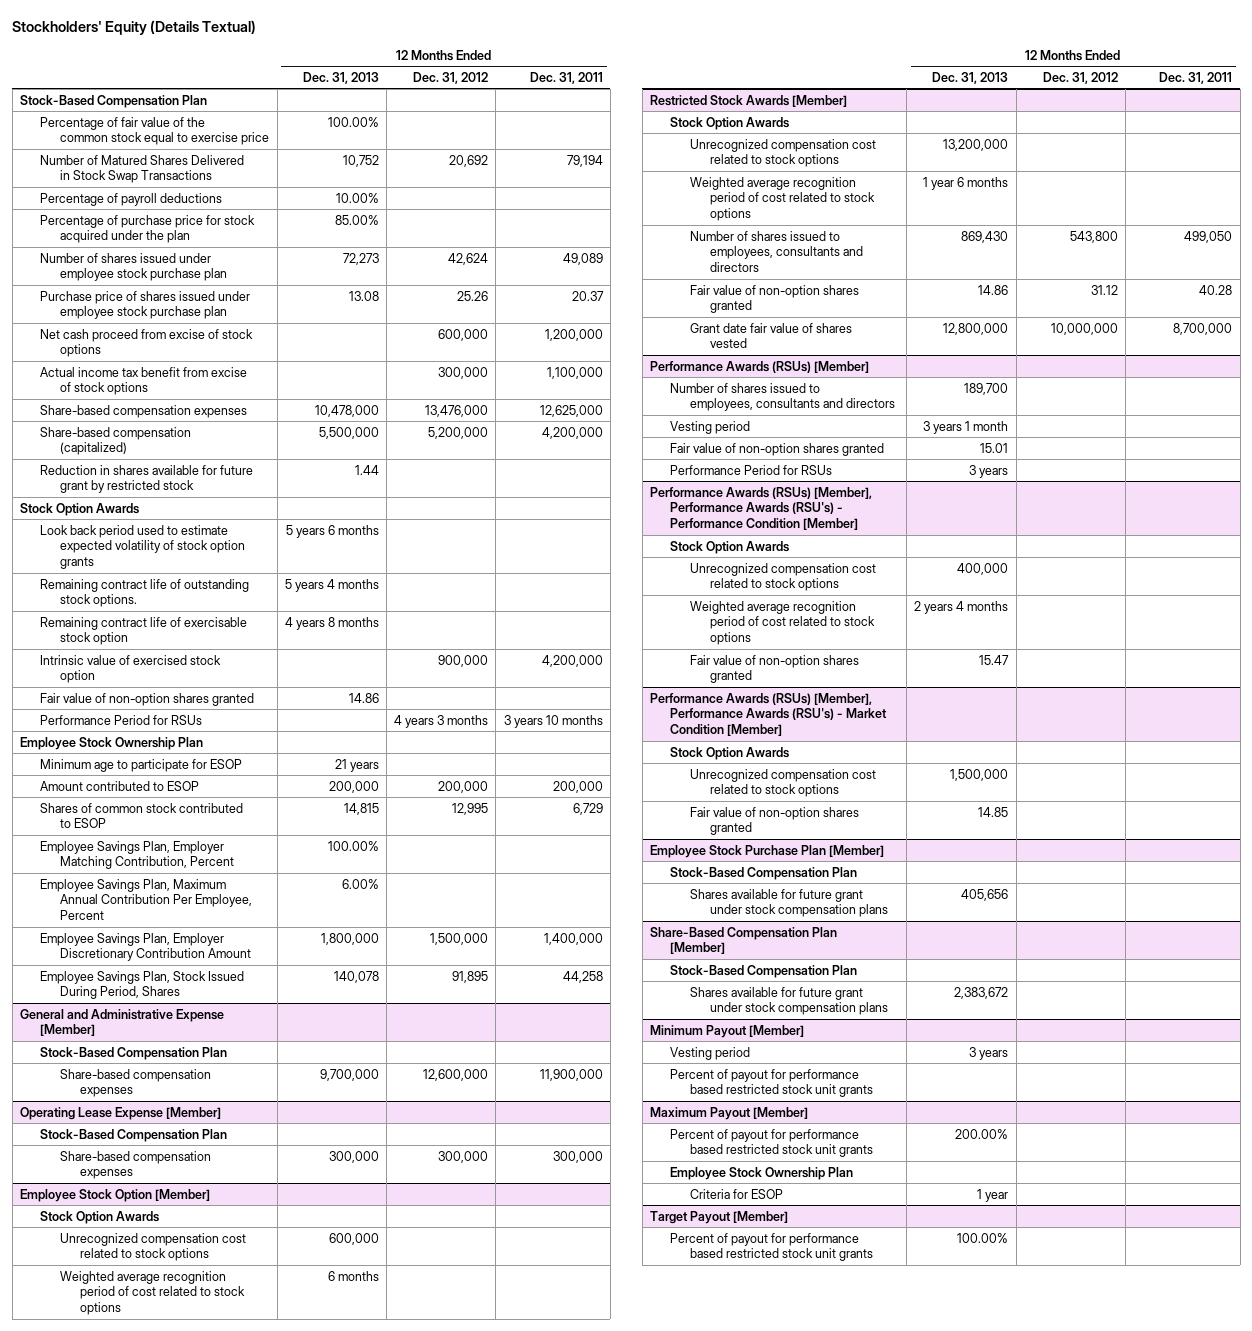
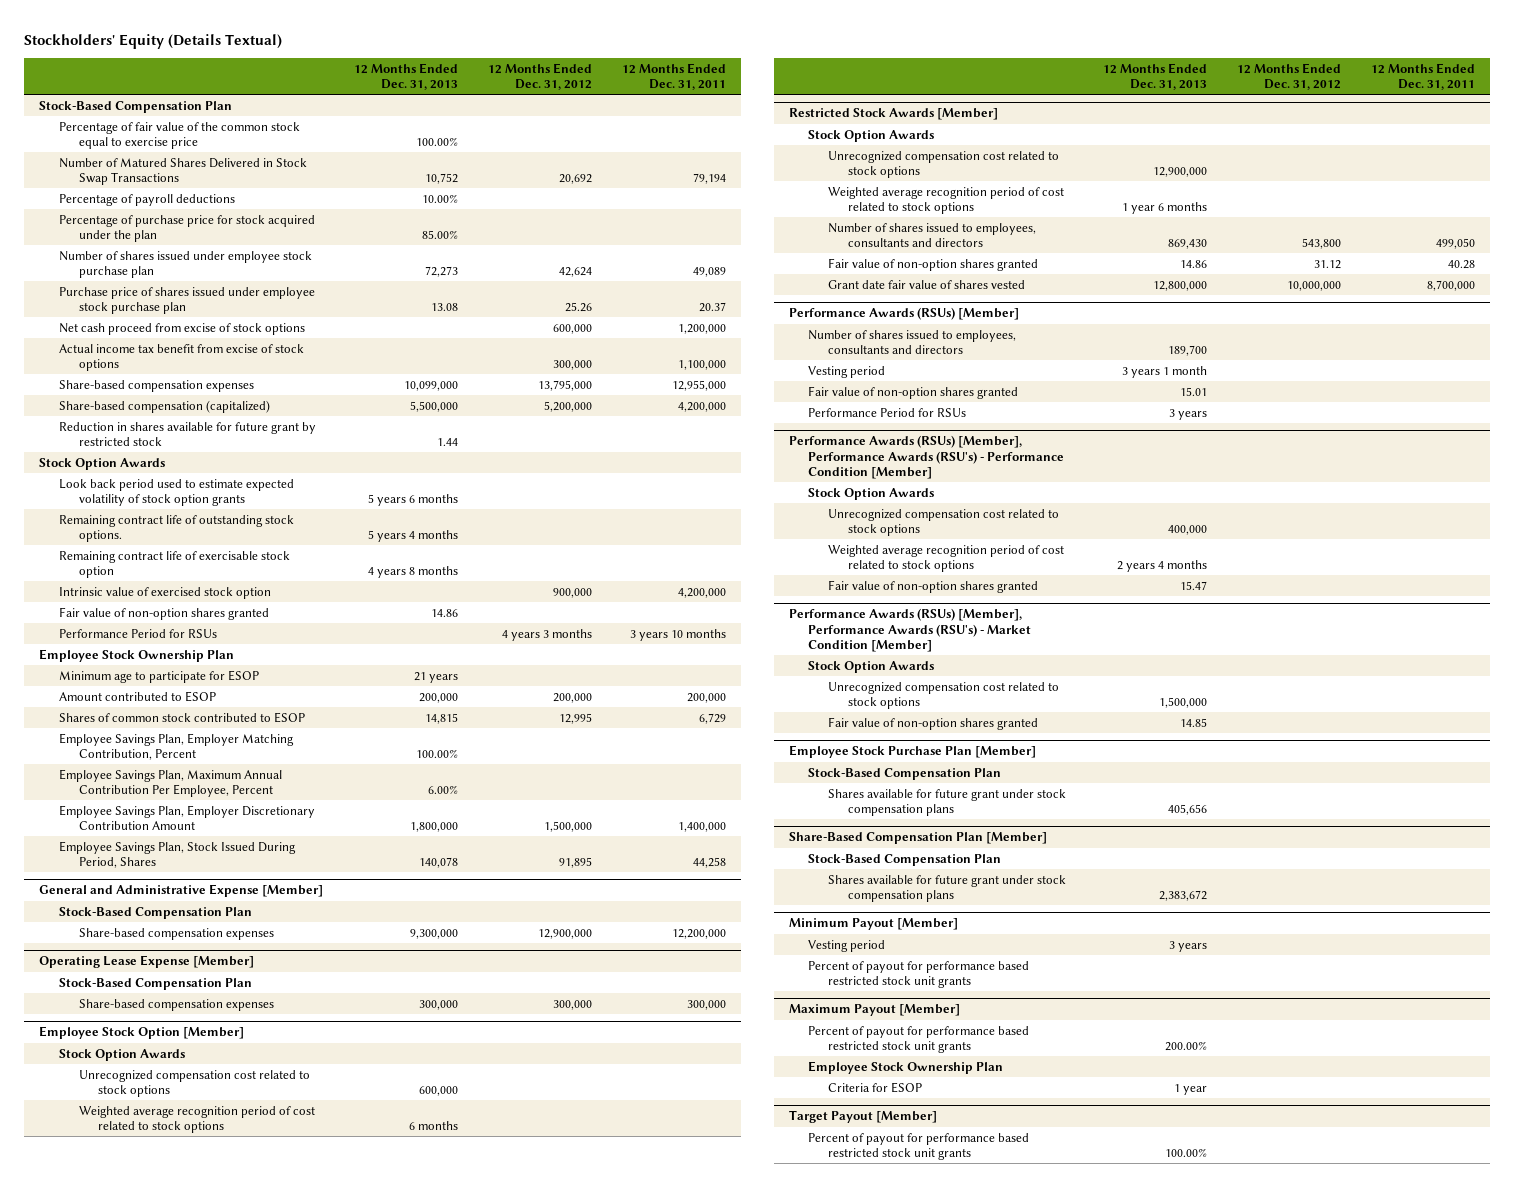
- Share-based compensation expenses | 10,478,000 | 13,476,000 | 12,625,000
+ Share-based compensation expenses | 10,099,000 | 13,795,000 | 12,955,000
@ General and Administrative Expense [Member]
- Share-based compensation expenses | 9,700,000 | 12,600,000 | 11,900,000
+ Share-based compensation expenses | 9,300,000 | 12,900,000 | 12,200,000
@ Restricted Stock Awards [Member]
- Unrecognized compensation cost related to stock options | 13,200,000 | |
+ Unrecognized compensation cost related to stock options | 12,900,000 | |

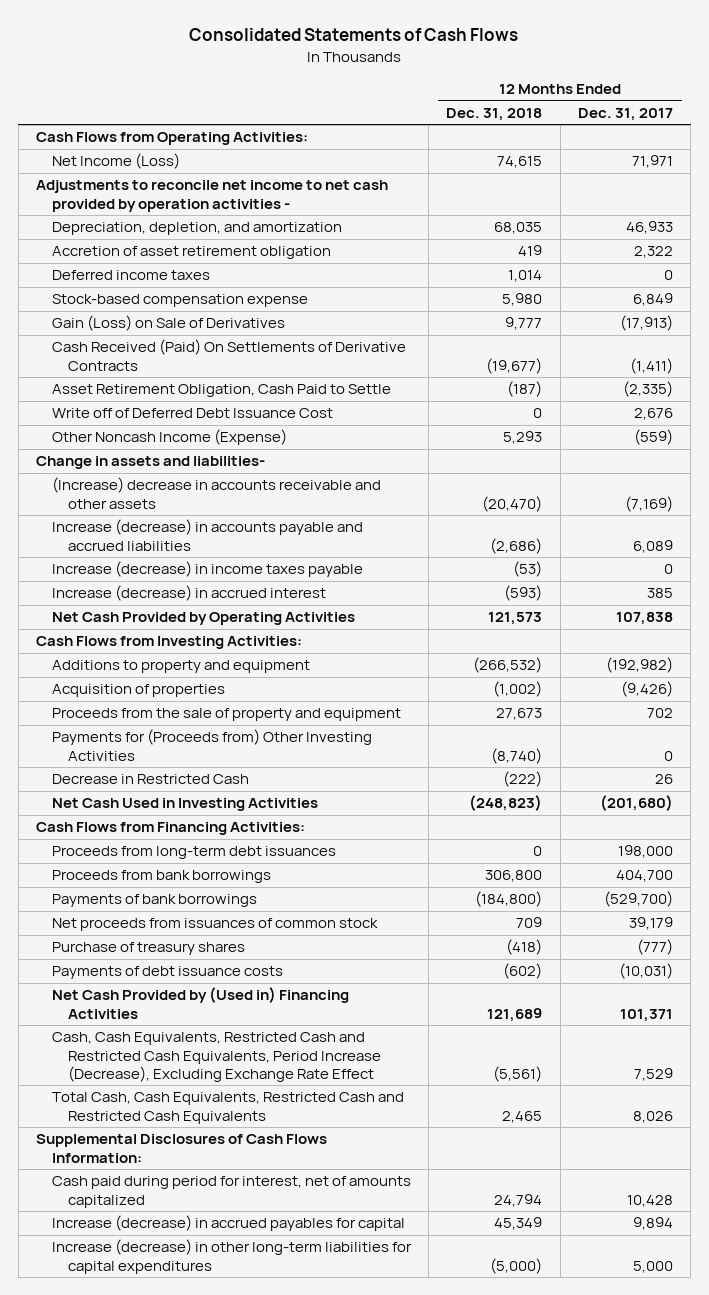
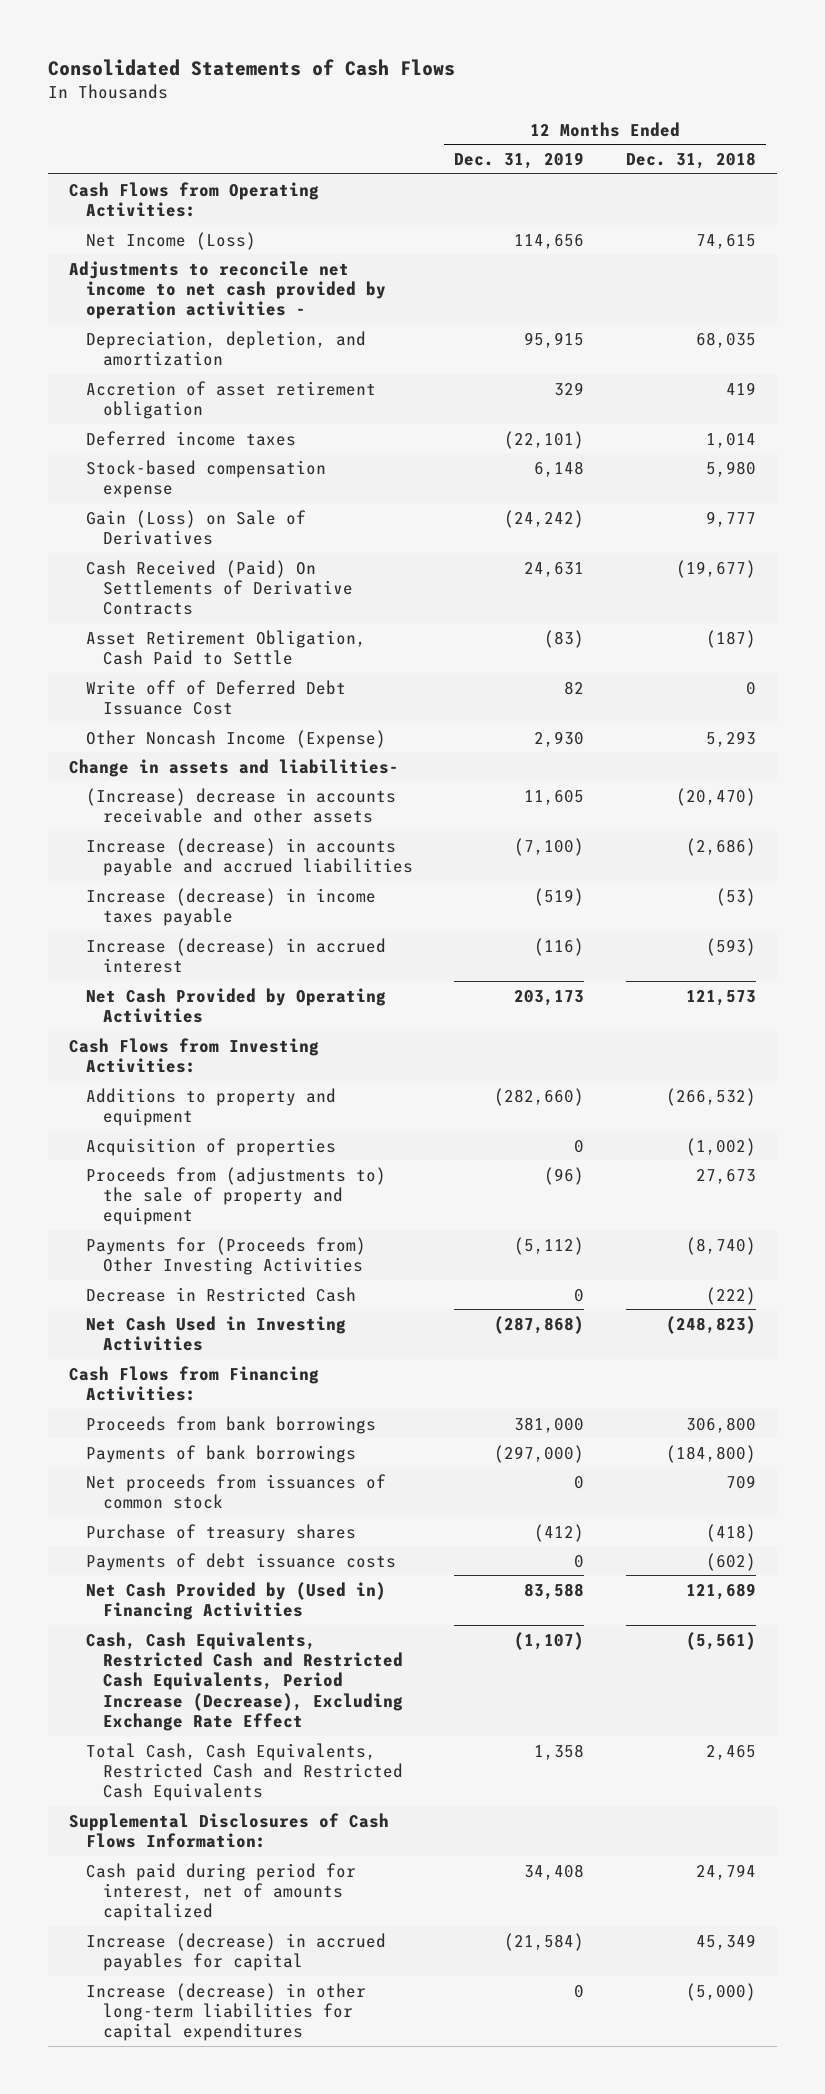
- | 12 Months Ended Dec. 31, 2018 | 12 Months Ended Dec. 31, 2017
+ | 12 Months Ended Dec. 31, 2019 | 12 Months Ended Dec. 31, 2018
- Proceeds from the sale of property and equipment | 27,673 | 702
+ Proceeds from (adjustments to) the sale of property and equipment | (96) | 27,673
- Proceeds from long-term debt issuances | 0 | 198,000

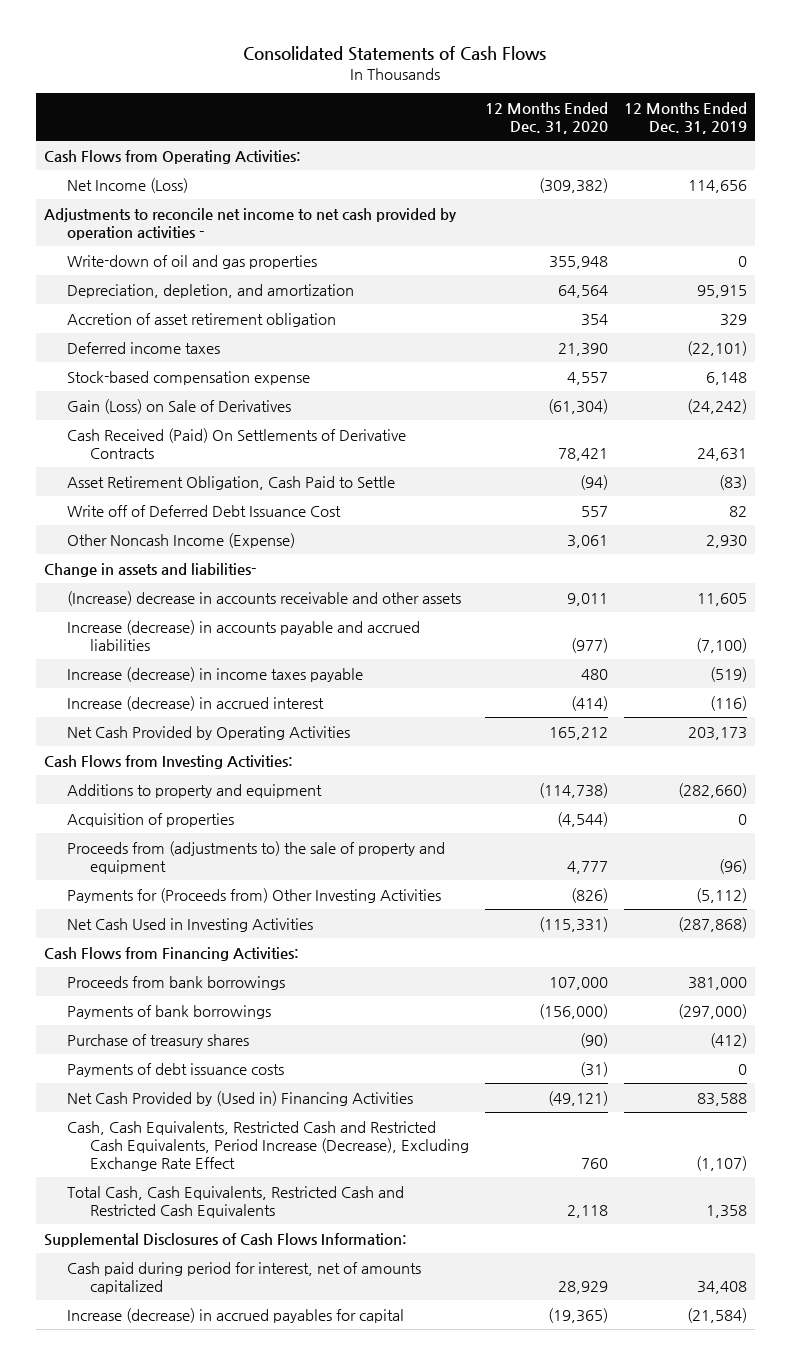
- | 12 Months Ended Dec. 31, 2019 | 12 Months Ended Dec. 31, 2018
+ | 12 Months Ended Dec. 31, 2020 | 12 Months Ended Dec. 31, 2019
+ Write-down of oil and gas properties | 355,948 | 0
- Decrease in Restricted Cash | 0 | (222)
- Net proceeds from issuances of common stock | 0 | 709
- Increase (decrease) in other long-term liabilities for capital expenditures | 0 | (5,000)

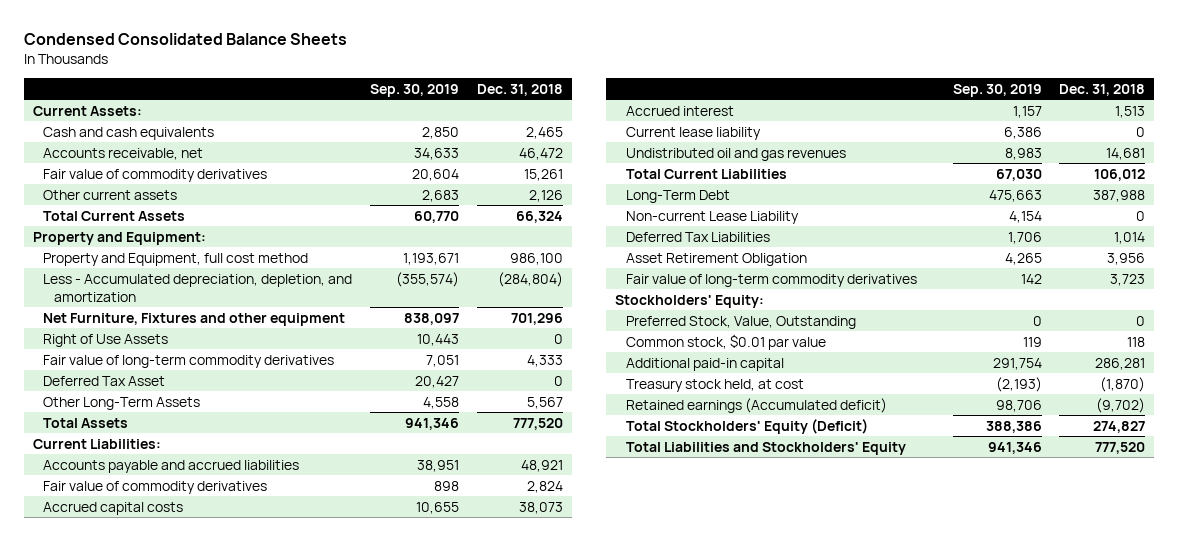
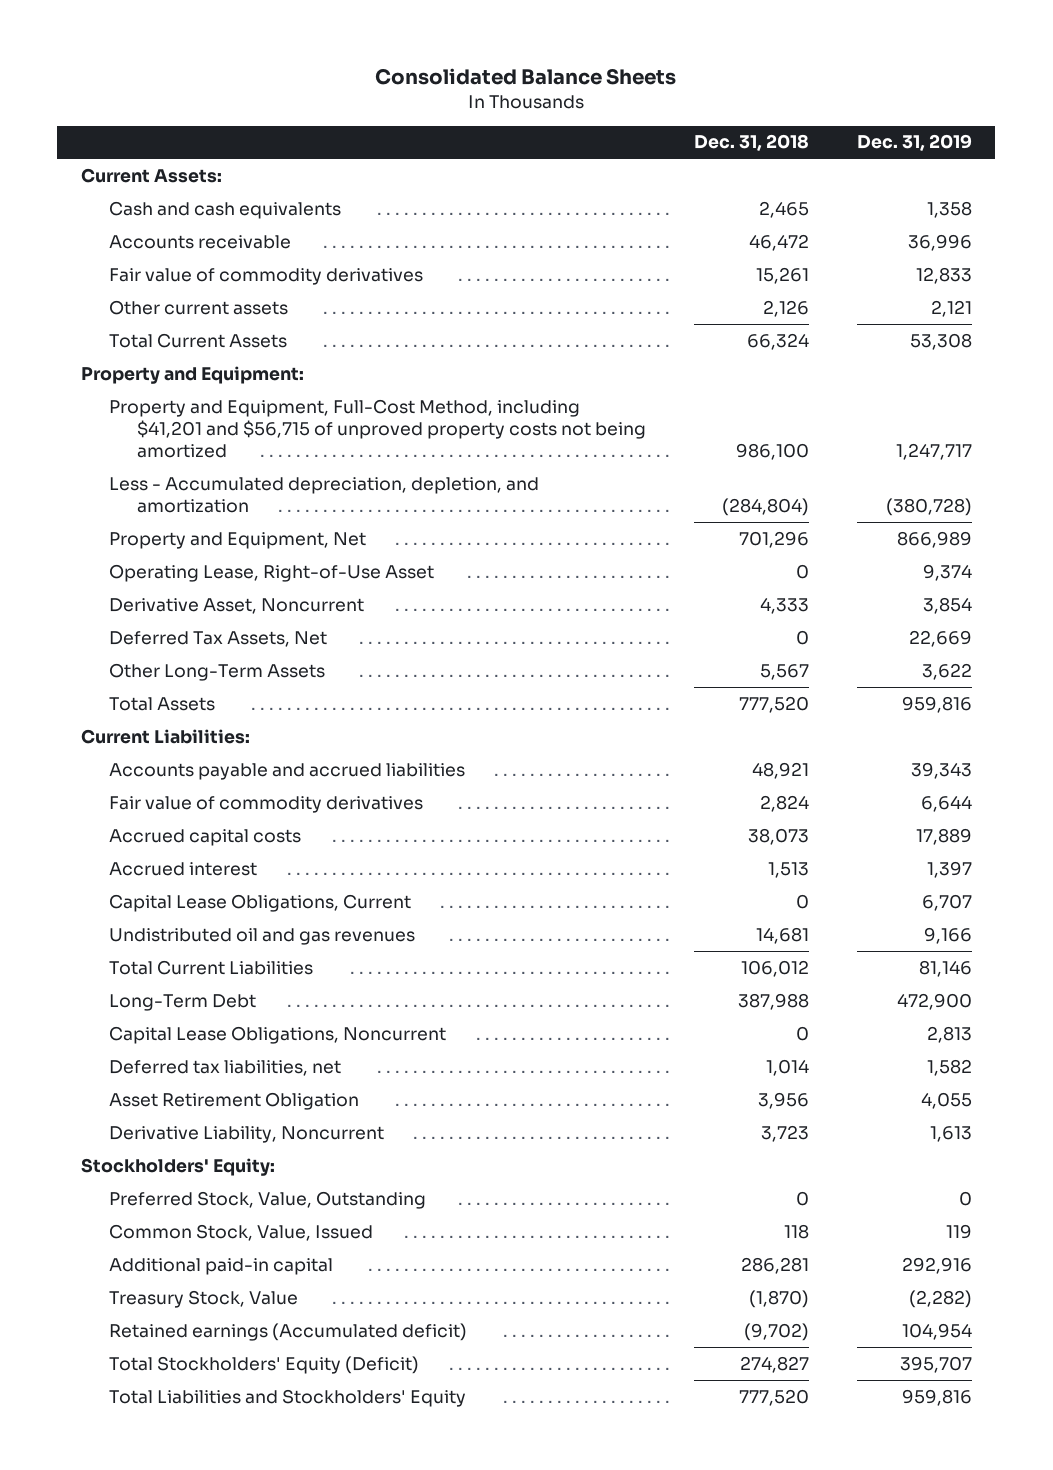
- Condensed Consolidated Balance Sheets
+ Consolidated Balance Sheets
- | Sep. 30, 2019 | Dec. 31, 2018
+ | Dec. 31, 2018 | Dec. 31, 2019
- Accounts receivable, net | 34,633 | 46,472
+ Accounts receivable | 46,472 | 36,996
- Property and Equipment, full cost method | 1,193,671 | 986,100
+ Property and Equipment, Full-Cost Method, including $41,201 and $56,715 of unproved property costs not being amortized | 986,100 | 1,247,717
- Net Furniture, Fixtures and other equipment | 838,097 | 701,296
- Right of Use Assets | 10,443 | 0
- Fair value of long-term commodity derivatives | 7,051 | 4,333
- Deferred Tax Asset | 20,427 | 0
+ Property and Equipment, Net | 701,296 | 866,989
+ Operating Lease, Right-of-Use Asset | 0 | 9,374
+ Derivative Asset, Noncurrent | 4,333 | 3,854
+ Deferred Tax Assets, Net | 0 | 22,669
- Current lease liability | 6,386 | 0
+ Capital Lease Obligations, Current | 0 | 6,707
- Non-current Lease Liability | 4,154 | 0
- Deferred Tax Liabilities | 1,706 | 1,014
+ Capital Lease Obligations, Noncurrent | 0 | 2,813
+ Deferred tax liabilities, net | 1,014 | 1,582
- Fair value of long-term commodity derivatives | 142 | 3,723
+ Derivative Liability, Noncurrent | 3,723 | 1,613
- Common stock, $0.01 par value | 119 | 118
+ Common Stock, Value, Issued | 118 | 119
- Treasury stock held, at cost | (2,193) | (1,870)
+ Treasury Stock, Value | (1,870) | (2,282)

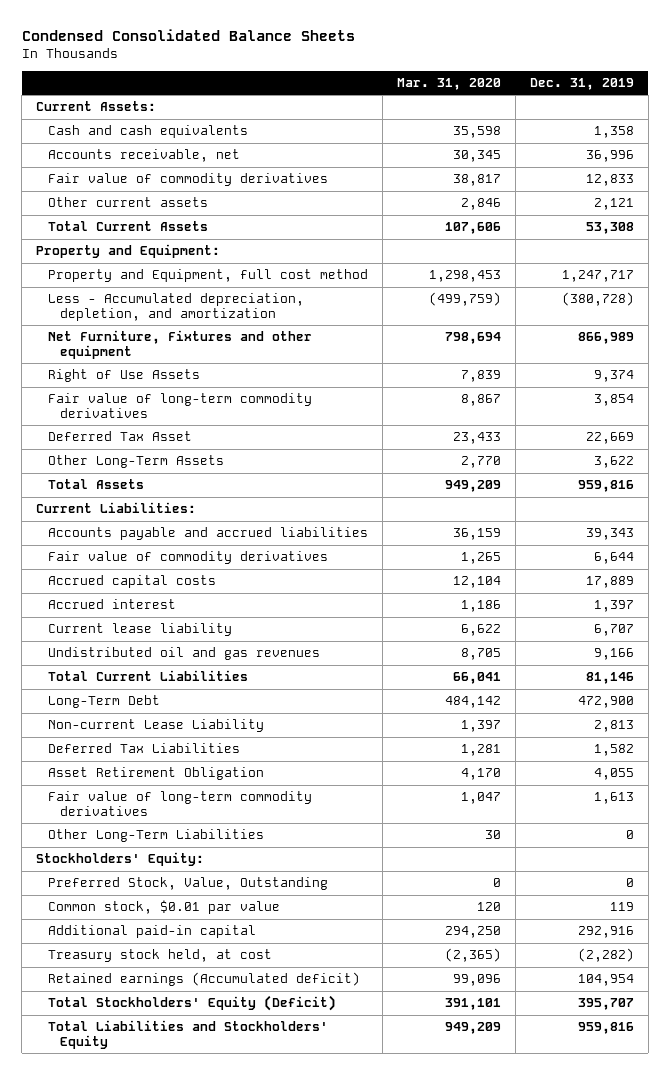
- Consolidated Balance Sheets
+ Condensed Consolidated Balance Sheets
- | Dec. 31, 2018 | Dec. 31, 2019
+ | Mar. 31, 2020 | Dec. 31, 2019
- Accounts receivable | 46,472 | 36,996
+ Accounts receivable, net | 30,345 | 36,996
- Property and Equipment, Full-Cost Method, including $41,201 and $56,715 of unproved property costs not being amortized | 986,100 | 1,247,717
+ Property and Equipment, full cost method | 1,298,453 | 1,247,717
- Property and Equipment, Net | 701,296 | 866,989
- Operating Lease, Right-of-Use Asset | 0 | 9,374
- Derivative Asset, Noncurrent | 4,333 | 3,854
- Deferred Tax Assets, Net | 0 | 22,669
+ Net Furniture, Fixtures and other equipment | 798,694 | 866,989
+ Right of Use Assets | 7,839 | 9,374
+ Fair value of long-term commodity derivatives | 8,867 | 3,854
+ Deferred Tax Asset | 23,433 | 22,669
- Capital Lease Obligations, Current | 0 | 6,707
+ Current lease liability | 6,622 | 6,707
- Capital Lease Obligations, Noncurrent | 0 | 2,813
- Deferred tax liabilities, net | 1,014 | 1,582
+ Non-current Lease Liability | 1,397 | 2,813
+ Deferred Tax Liabilities | 1,281 | 1,582
- Derivative Liability, Noncurrent | 3,723 | 1,613
+ Fair value of long-term commodity derivatives | 1,047 | 1,613
+ Other Long-Term Liabilities | 30 | 0
- Common Stock, Value, Issued | 118 | 119
+ Common stock, $0.01 par value | 120 | 119
- Treasury Stock, Value | (1,870) | (2,282)
+ Treasury stock held, at cost | (2,365) | (2,282)

